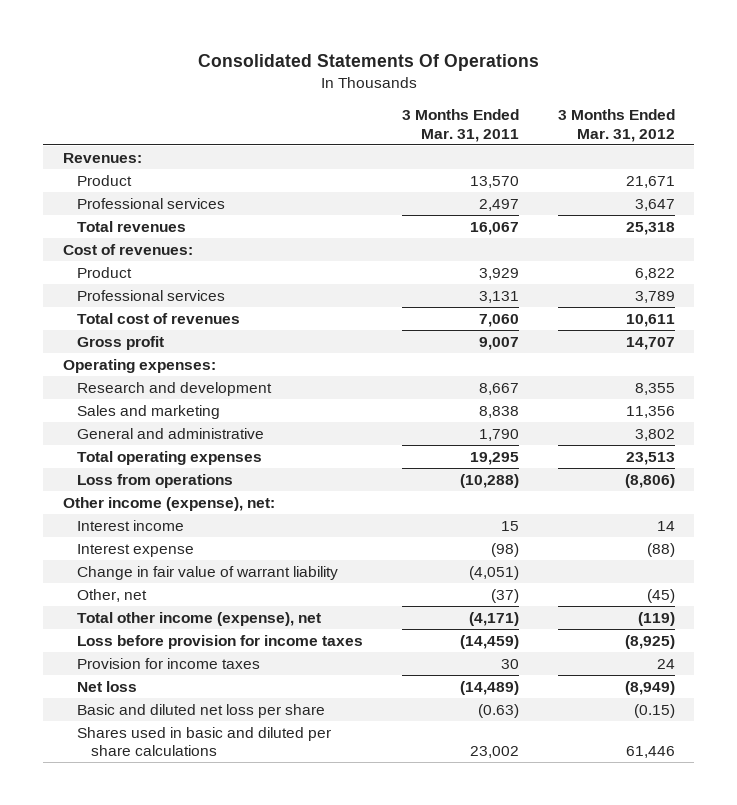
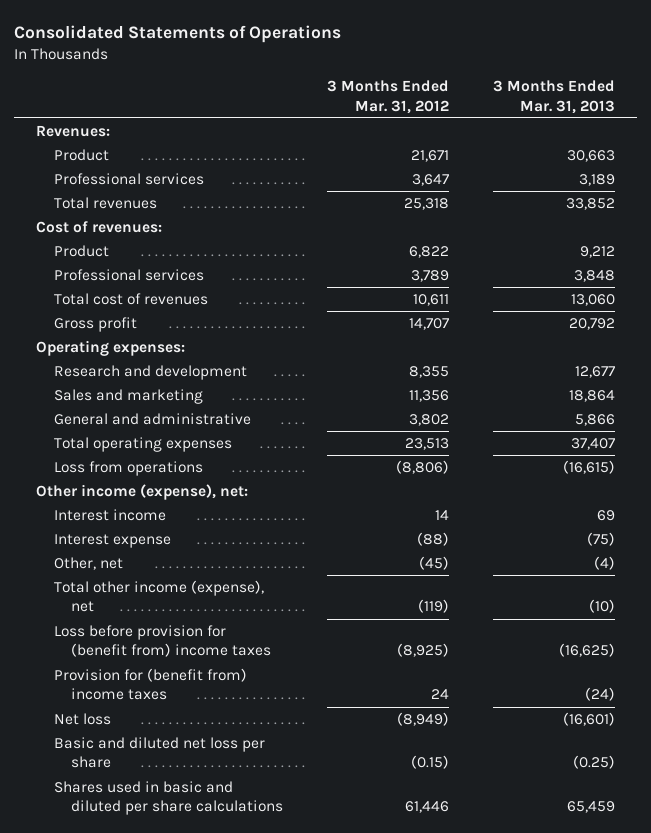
- Consolidated Statements Of Operations
+ Consolidated Statements of Operations
- | 3 Months Ended Mar. 31, 2011 | 3 Months Ended Mar. 31, 2012
+ | 3 Months Ended Mar. 31, 2012 | 3 Months Ended Mar. 31, 2013
- Change in fair value of warrant liability | (4,051) |
- Loss before provision for income taxes | (14,459) | (8,925)
- Provision for income taxes | 30 | 24
+ Loss before provision for (benefit from) income taxes | (8,925) | (16,625)
+ Provision for (benefit from) income taxes | 24 | (24)

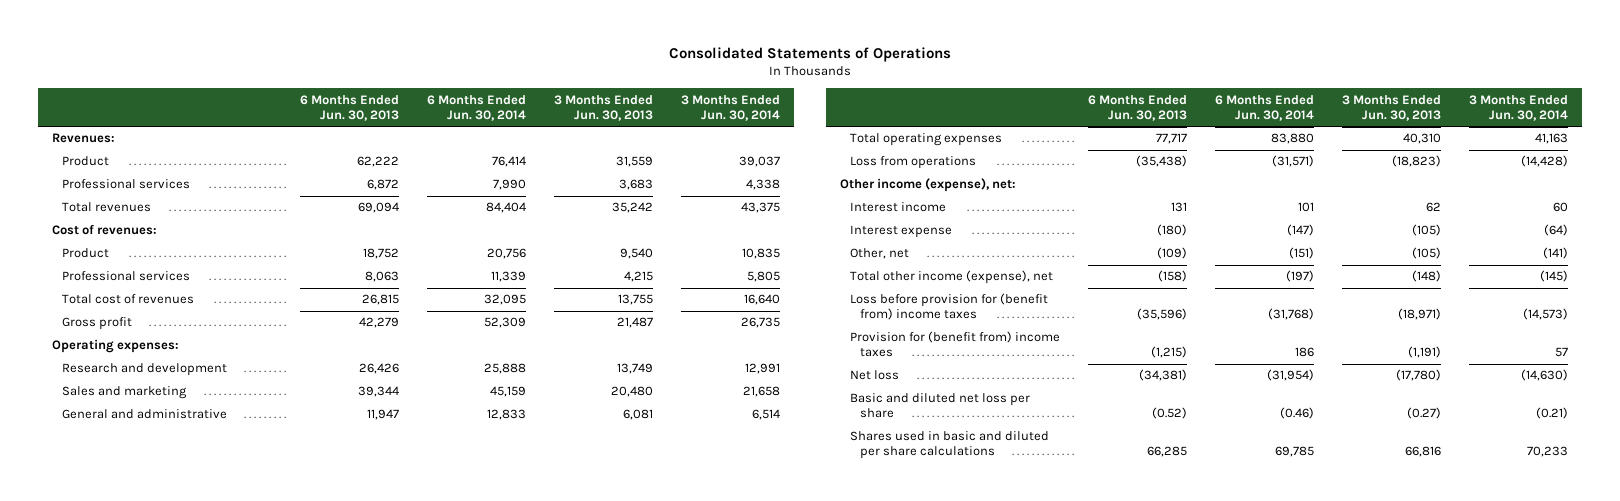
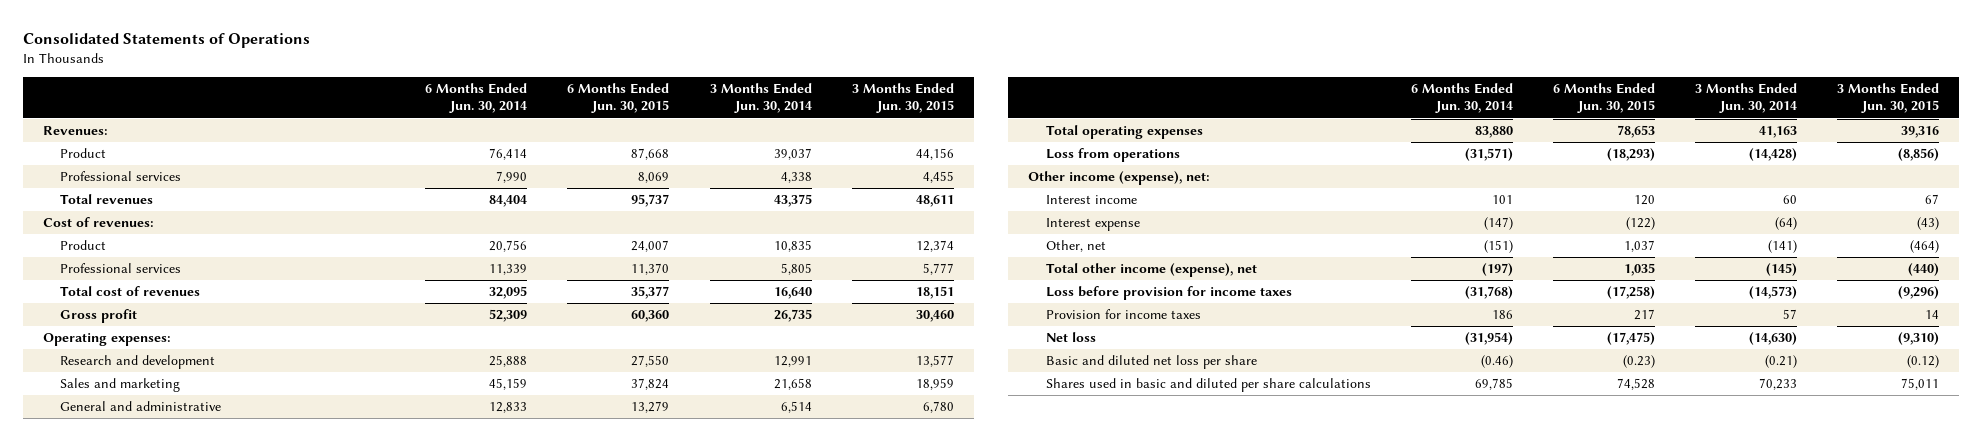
- | 6 Months Ended Jun. 30, 2013 | 6 Months Ended Jun. 30, 2014 | 3 Months Ended Jun. 30, 2013 | 3 Months Ended Jun. 30, 2014
+ | 6 Months Ended Jun. 30, 2014 | 6 Months Ended Jun. 30, 2015 | 3 Months Ended Jun. 30, 2014 | 3 Months Ended Jun. 30, 2015
- Loss before provision for (benefit from) income taxes | (35,596) | (31,768) | (18,971) | (14,573)
- Provision for (benefit from) income taxes | (1,215) | 186 | (1,191) | 57
+ Loss before provision for income taxes | (31,768) | (17,258) | (14,573) | (9,296)
+ Provision for income taxes | 186 | 217 | 57 | 14

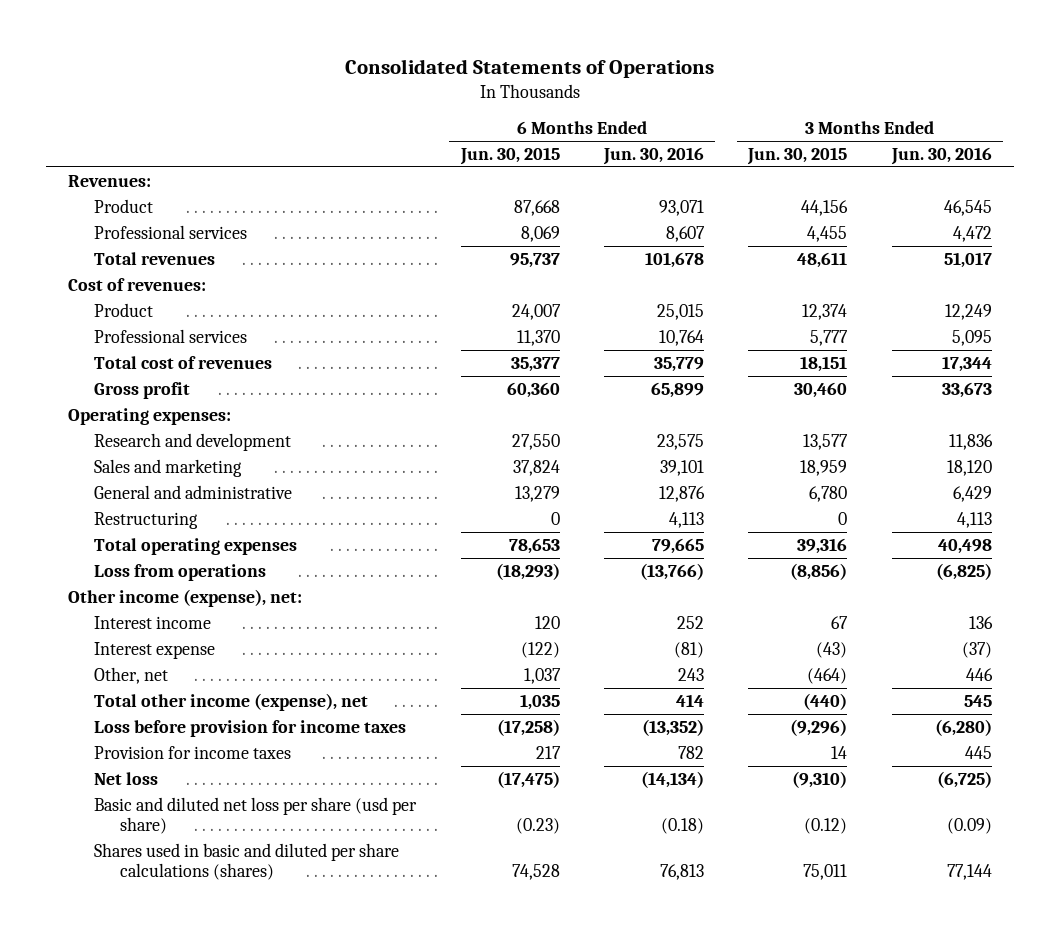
- | 6 Months Ended Jun. 30, 2014 | 6 Months Ended Jun. 30, 2015 | 3 Months Ended Jun. 30, 2014 | 3 Months Ended Jun. 30, 2015
+ | 6 Months Ended Jun. 30, 2015 | 6 Months Ended Jun. 30, 2016 | 3 Months Ended Jun. 30, 2015 | 3 Months Ended Jun. 30, 2016
+ Restructuring | 0 | 4,113 | 0 | 4,113
- Basic and diluted net loss per share | (0.46) | (0.23) | (0.21) | (0.12)
- Shares used in basic and diluted per share calculations | 69,785 | 74,528 | 70,233 | 75,011
+ Basic and diluted net loss per share (usd per share) | (0.23) | (0.18) | (0.12) | (0.09)
+ Shares used in basic and diluted per share calculations (shares) | 74,528 | 76,813 | 75,011 | 77,144

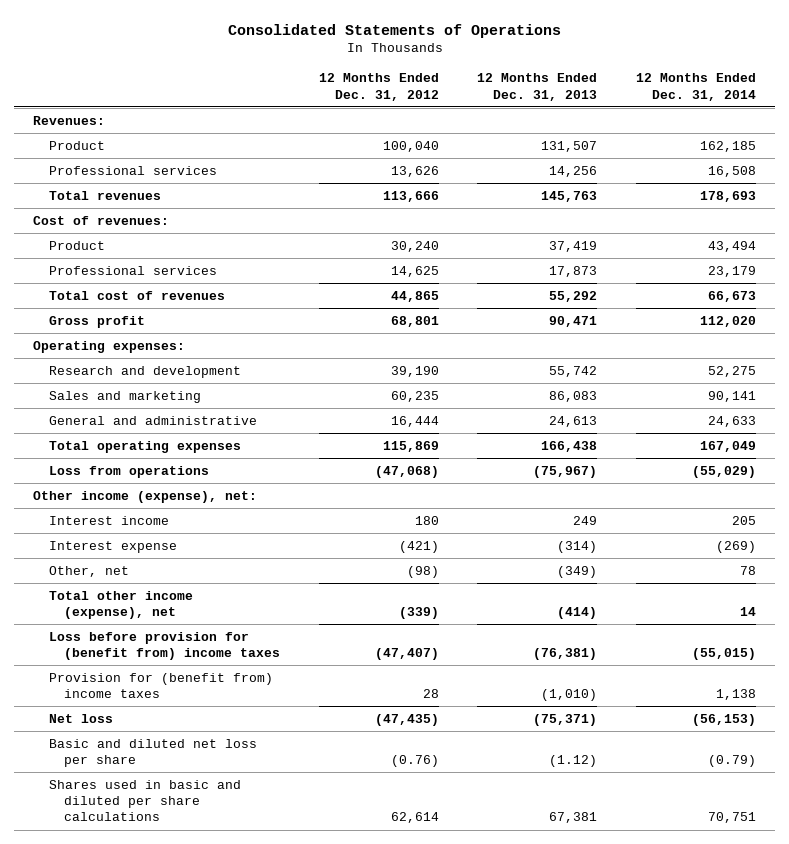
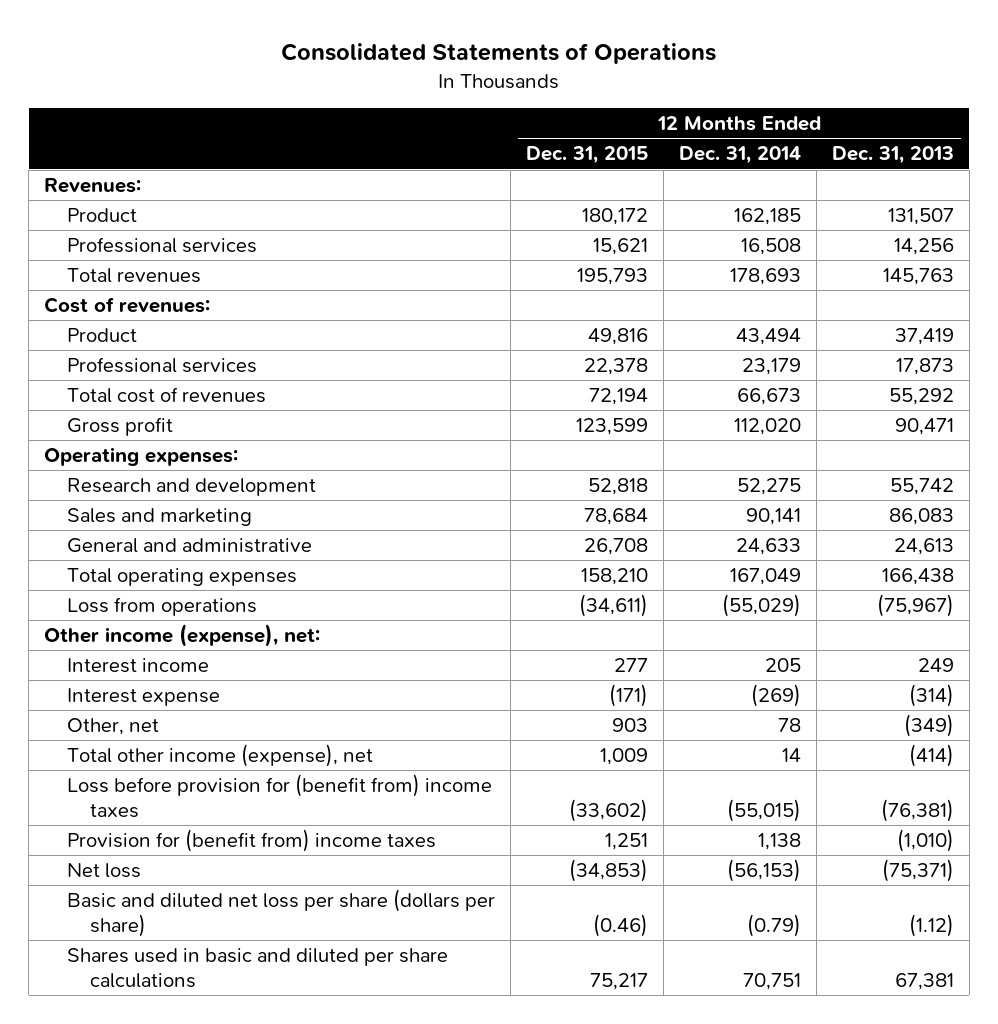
- | 12 Months Ended Dec. 31, 2012 | 12 Months Ended Dec. 31, 2013 | 12 Months Ended Dec. 31, 2014
+ | 12 Months Ended Dec. 31, 2015 | 12 Months Ended Dec. 31, 2014 | 12 Months Ended Dec. 31, 2013
- Basic and diluted net loss per share | (0.76) | (1.12) | (0.79)
+ Basic and diluted net loss per share (dollars per share) | (0.46) | (0.79) | (1.12)

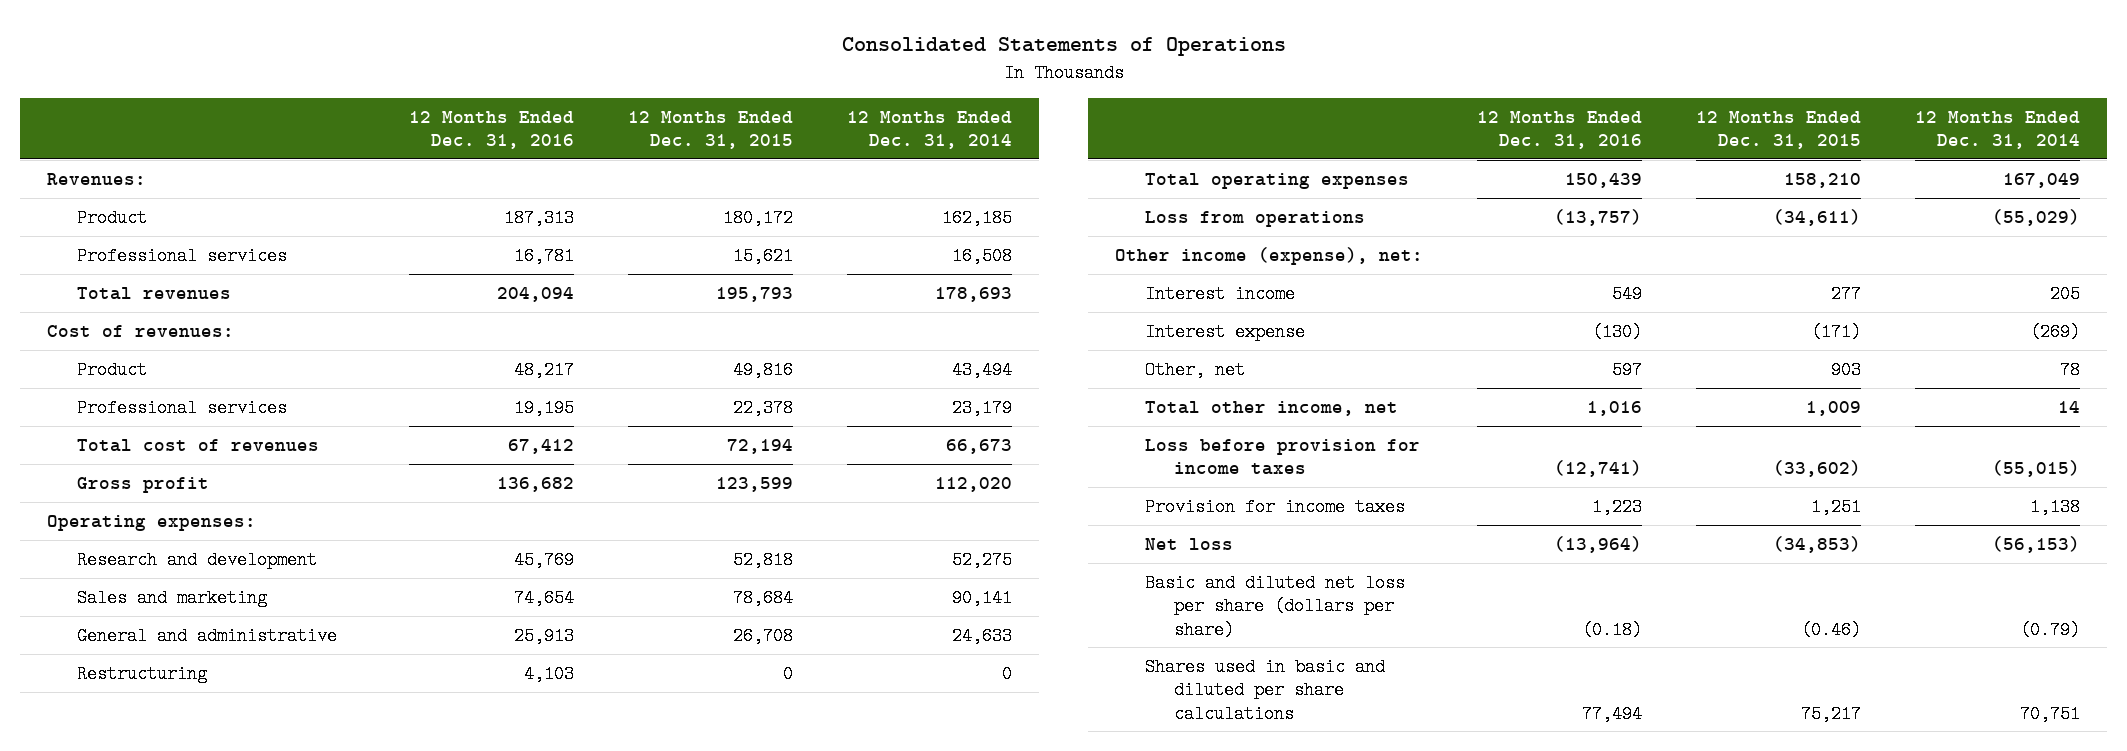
- | 12 Months Ended Dec. 31, 2015 | 12 Months Ended Dec. 31, 2014 | 12 Months Ended Dec. 31, 2013
+ | 12 Months Ended Dec. 31, 2016 | 12 Months Ended Dec. 31, 2015 | 12 Months Ended Dec. 31, 2014
+ Restructuring | 4,103 | 0 | 0
- Total other income (expense), net | 1,009 | 14 | (414)
- Loss before provision for (benefit from) income taxes | (33,602) | (55,015) | (76,381)
- Provision for (benefit from) income taxes | 1,251 | 1,138 | (1,010)
+ Total other income, net | 1,016 | 1,009 | 14
+ Loss before provision for income taxes | (12,741) | (33,602) | (55,015)
+ Provision for income taxes | 1,223 | 1,251 | 1,138

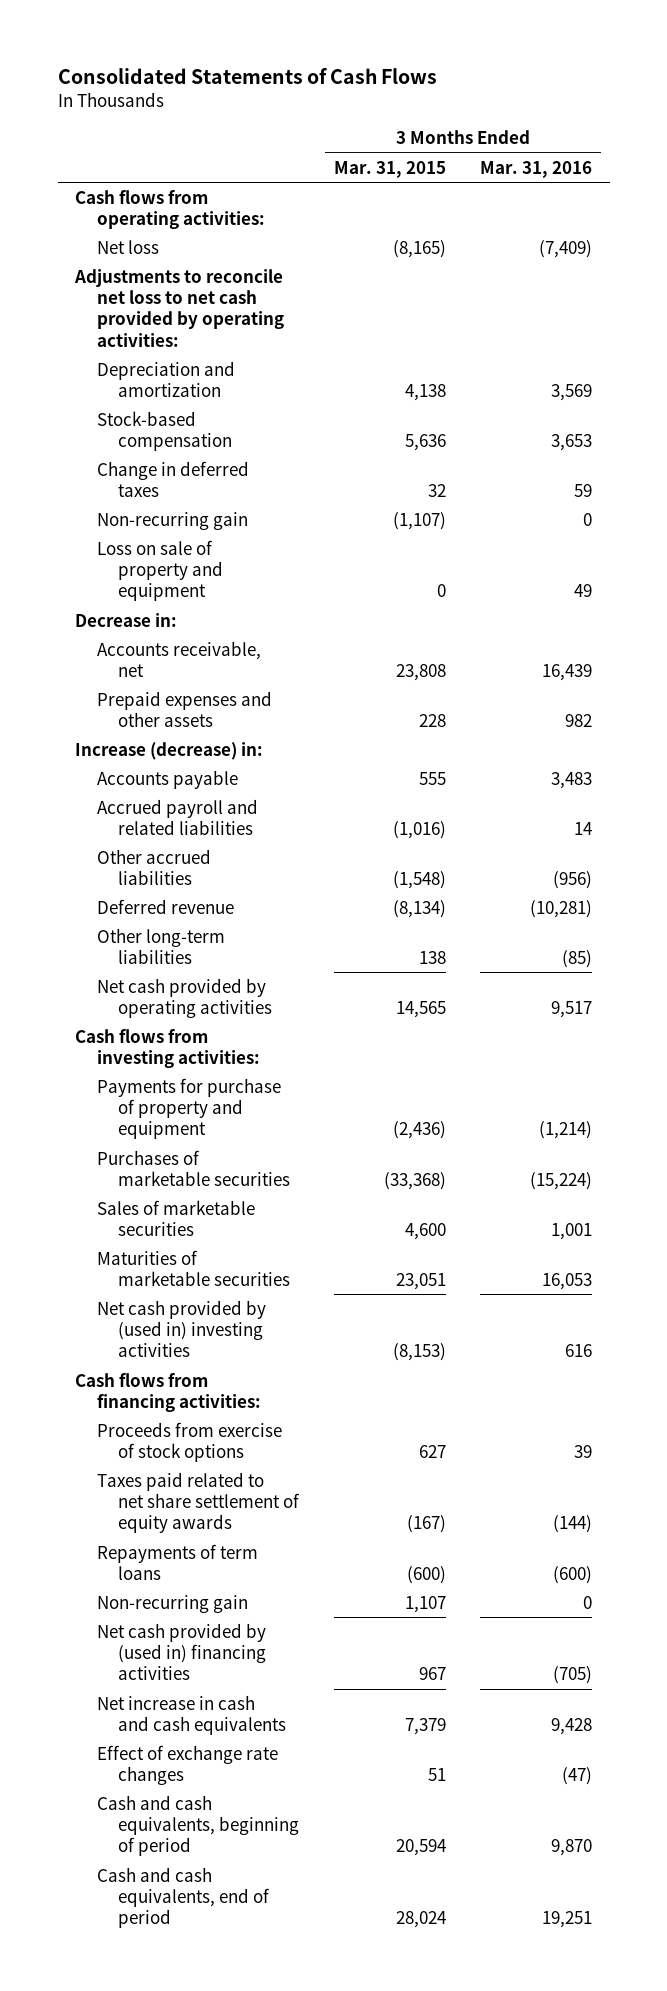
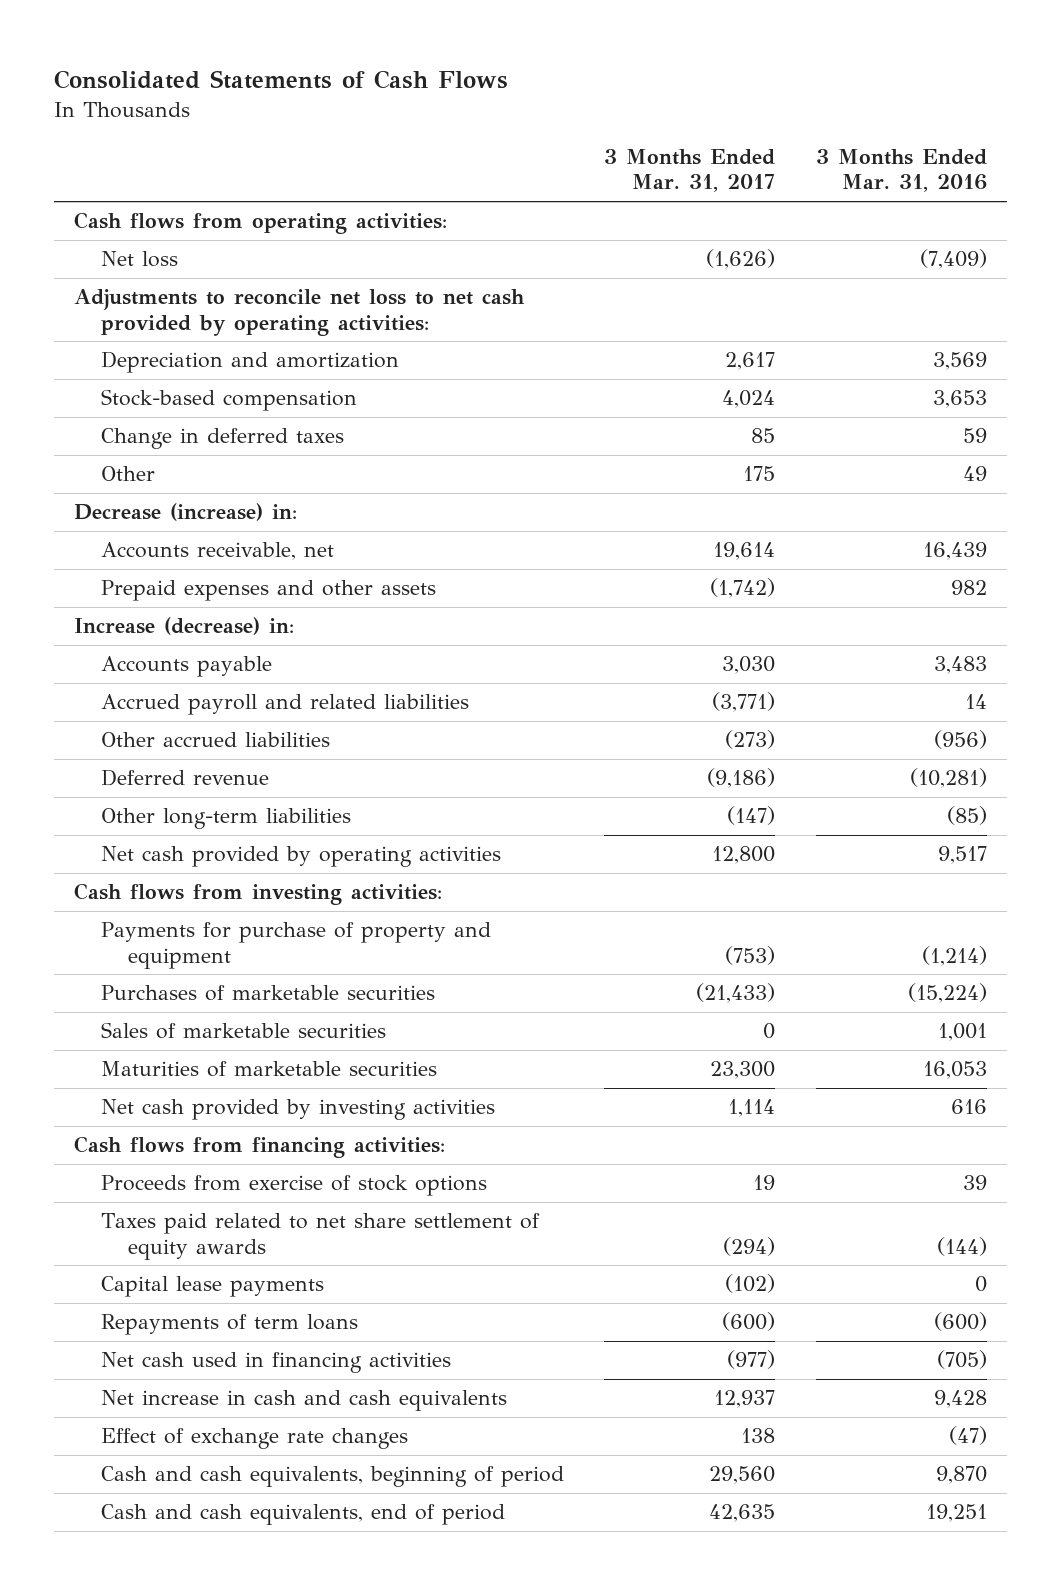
- | 3 Months Ended Mar. 31, 2015 | 3 Months Ended Mar. 31, 2016
+ | 3 Months Ended Mar. 31, 2017 | 3 Months Ended Mar. 31, 2016
- Non-recurring gain | (1,107) | 0
- Loss on sale of property and equipment | 0 | 49
- Decrease in:
+ Other | 175 | 49
+ Decrease (increase) in:
- Net cash provided by (used in) investing activities | (8,153) | 616
+ Net cash provided by investing activities | 1,114 | 616
+ Capital lease payments | (102) | 0
- Non-recurring gain | 1,107 | 0
- Net cash provided by (used in) financing activities | 967 | (705)
+ Net cash used in financing activities | (977) | (705)

